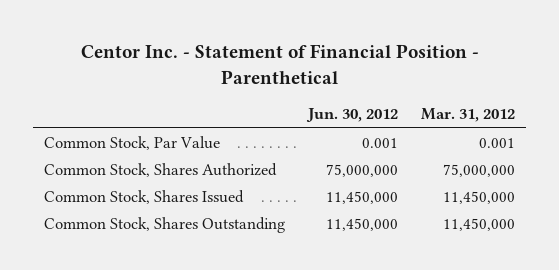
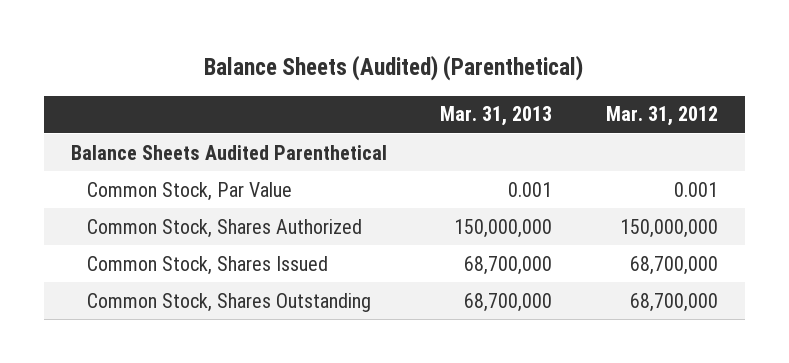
- Centor Inc. - Statement of Financial Position - Parenthetical
+ Balance Sheets (Audited) (Parenthetical)
- | Jun. 30, 2012 | Mar. 31, 2012
+ | Mar. 31, 2013 | Mar. 31, 2012
+ Balance Sheets Audited Parenthetical
- Common Stock, Shares Authorized | 75,000,000 | 75,000,000
- Common Stock, Shares Issued | 11,450,000 | 11,450,000
- Common Stock, Shares Outstanding | 11,450,000 | 11,450,000
+ Common Stock, Shares Authorized | 150,000,000 | 150,000,000
+ Common Stock, Shares Issued | 68,700,000 | 68,700,000
+ Common Stock, Shares Outstanding | 68,700,000 | 68,700,000

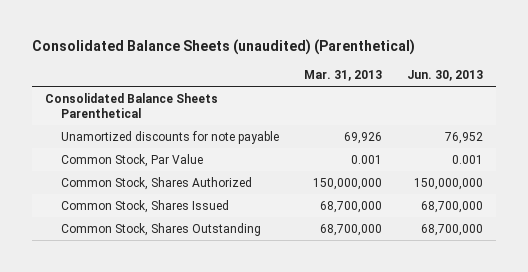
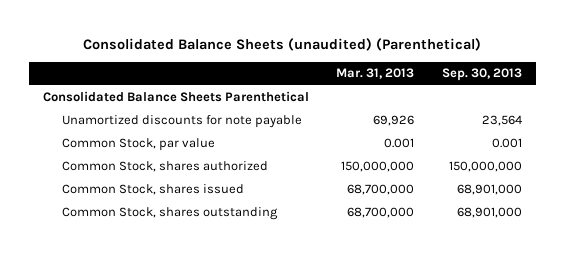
- | Mar. 31, 2013 | Jun. 30, 2013
+ | Mar. 31, 2013 | Sep. 30, 2013
- Common Stock, Par Value | 0.001 | 0.001
- Common Stock, Shares Authorized | 150,000,000 | 150,000,000
- Common Stock, Shares Issued | 68,700,000 | 68,700,000
- Common Stock, Shares Outstanding | 68,700,000 | 68,700,000
+ Common Stock, par value | 0.001 | 0.001
+ Common Stock, shares authorized | 150,000,000 | 150,000,000
+ Common Stock, shares issued | 68,700,000 | 68,901,000
+ Common Stock, shares outstanding | 68,700,000 | 68,901,000

